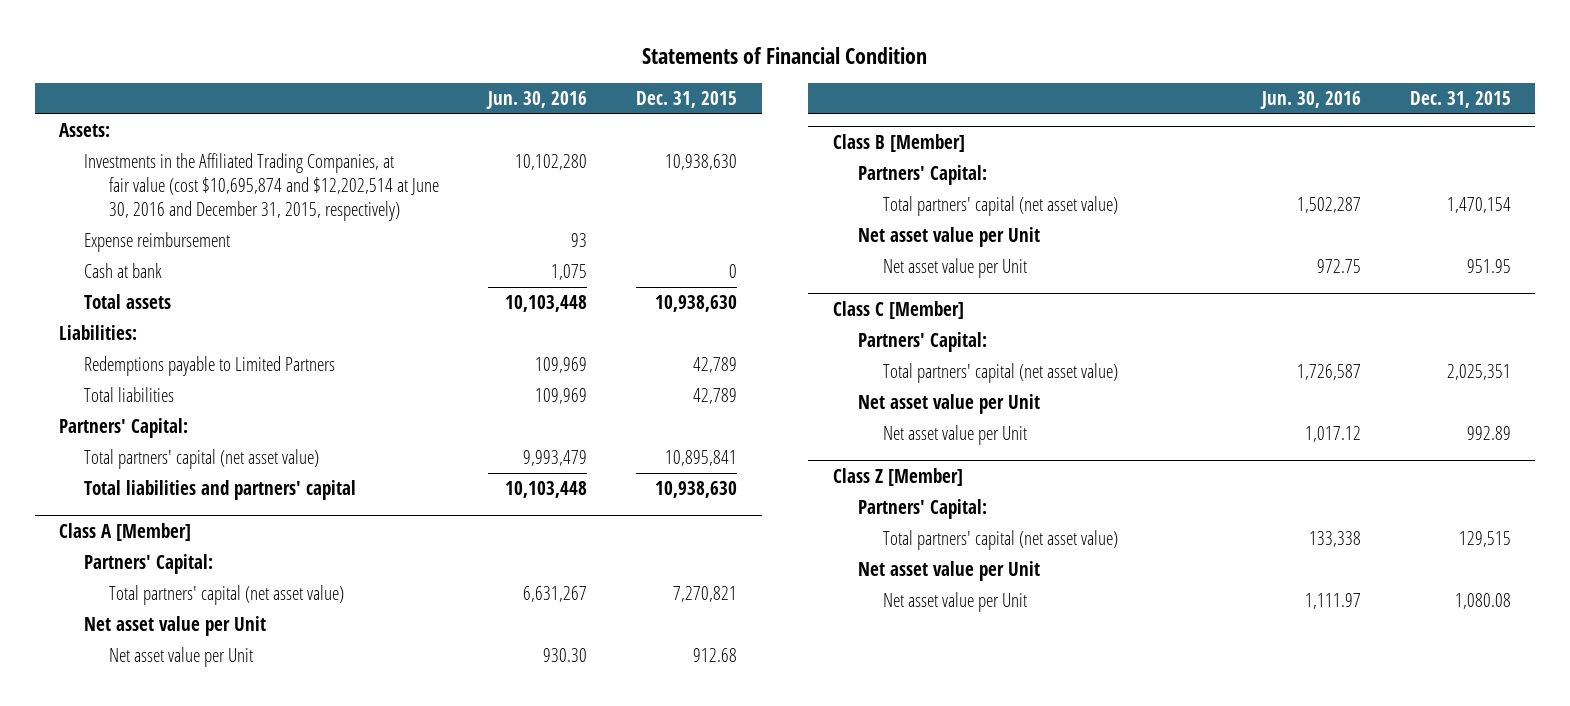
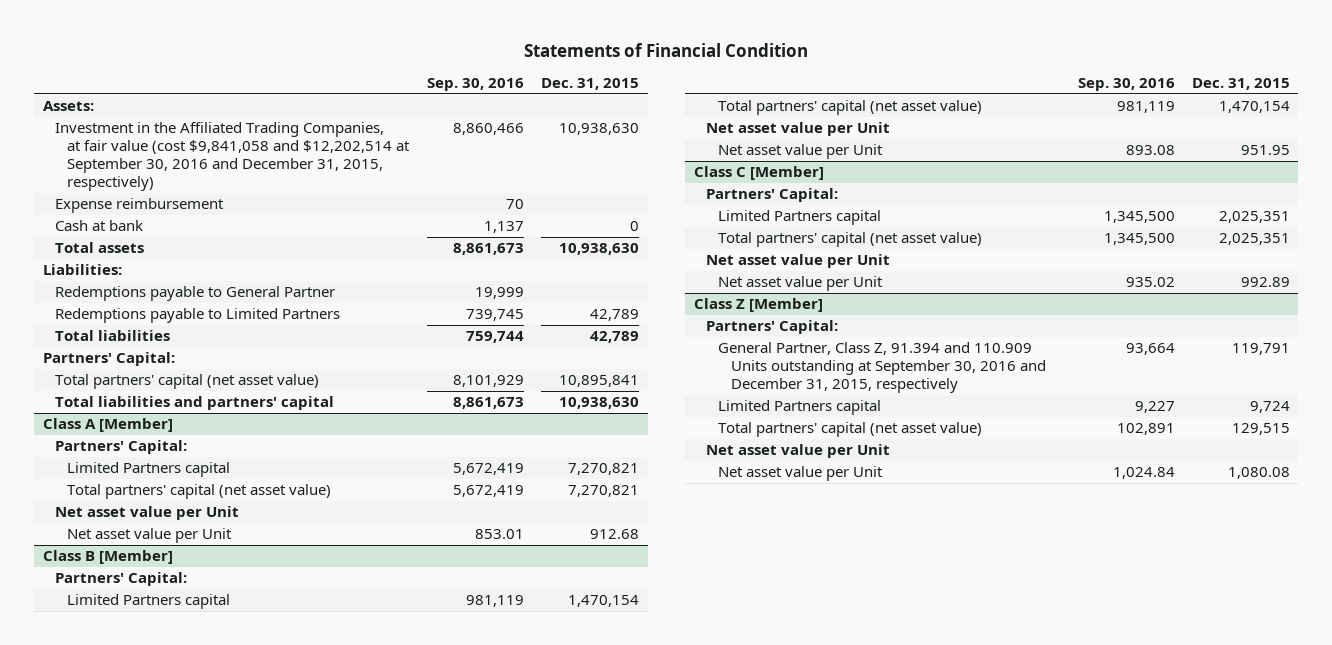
- | Jun. 30, 2016 | Dec. 31, 2015
+ | Sep. 30, 2016 | Dec. 31, 2015
- Investments in the Affiliated Trading Companies, at fair value (cost $10,695,874 and $12,202,514 at June 30, 2016 and December 31, 2015, respectively) | 10,102,280 | 10,938,630
+ Investment in the Affiliated Trading Companies, at fair value (cost $9,841,058 and $12,202,514 at September 30, 2016 and December 31, 2015, respectively) | 8,860,466 | 10,938,630
+ Redemptions payable to General Partner | 19,999 |
@ Class A [Member]
+ Limited Partners capital | 5,672,419 | 7,270,821
@ Class B [Member]
+ Limited Partners capital | 981,119 | 1,470,154
@ Class C [Member]
+ Limited Partners capital | 1,345,500 | 2,025,351
@ Class Z [Member]
+ General Partner, Class Z, 91.394 and 110.909 Units outstanding at September 30, 2016 and December 31, 2015, respectively | 93,664 | 119,791
+ Limited Partners capital | 9,227 | 9,724

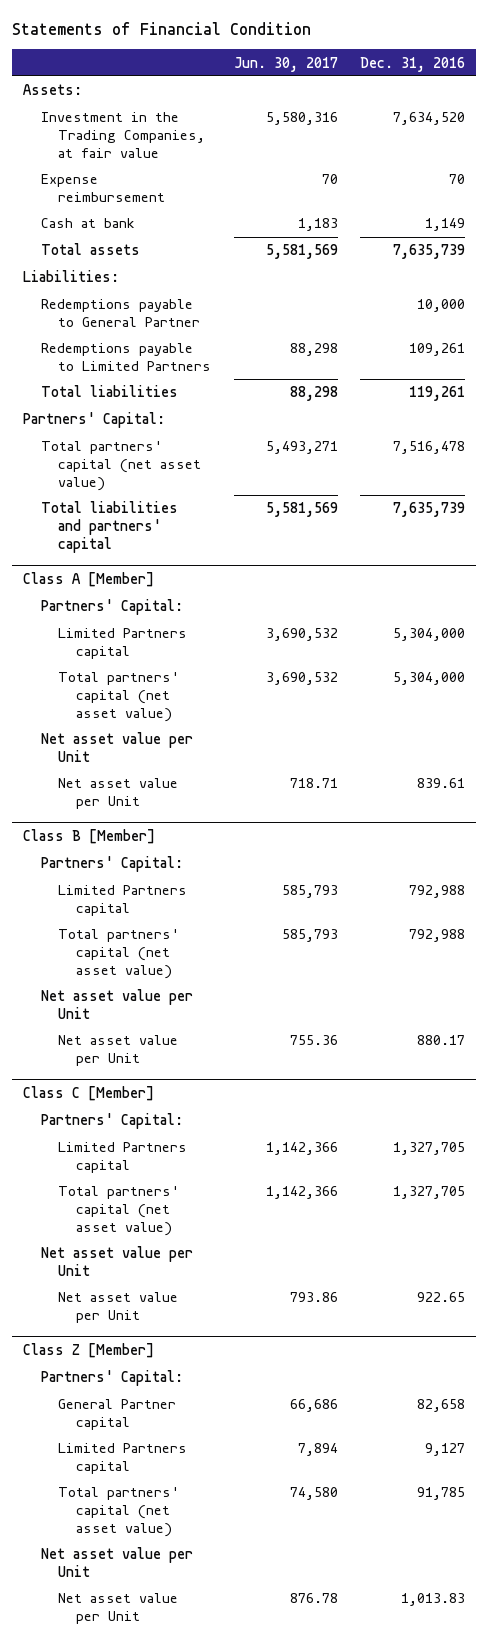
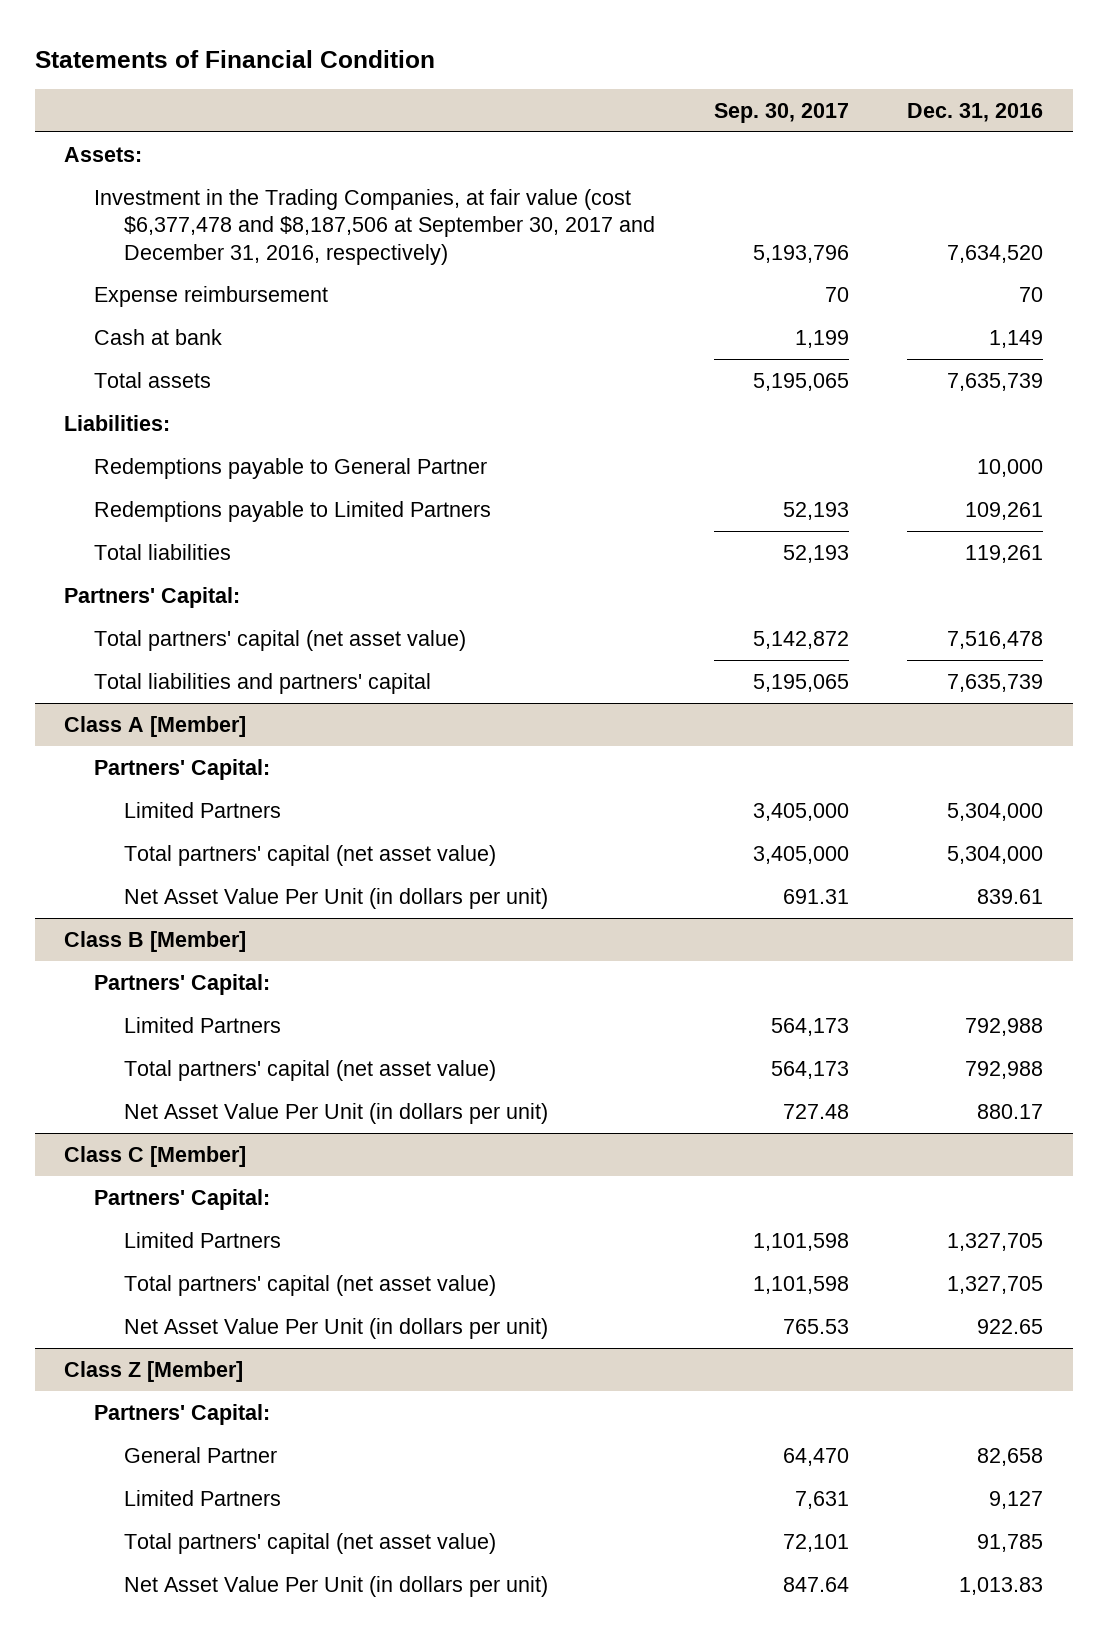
- | Jun. 30, 2017 | Dec. 31, 2016
+ | Sep. 30, 2017 | Dec. 31, 2016
- Investment in the Trading Companies, at fair value | 5,580,316 | 7,634,520
+ Investment in the Trading Companies, at fair value (cost $6,377,478 and $8,187,506 at September 30, 2017 and December 31, 2016, respectively) | 5,193,796 | 7,634,520
@ Class A [Member]
- Limited Partners capital | 3,690,532 | 5,304,000
+ Limited Partners | 3,405,000 | 5,304,000
- Net asset value per Unit
- Net asset value per Unit | 718.71 | 839.61
+ Net Asset Value Per Unit (in dollars per unit) | 691.31 | 839.61
@ Class B [Member]
- Limited Partners capital | 585,793 | 792,988
+ Limited Partners | 564,173 | 792,988
- Net asset value per Unit
- Net asset value per Unit | 755.36 | 880.17
+ Net Asset Value Per Unit (in dollars per unit) | 727.48 | 880.17
@ Class C [Member]
- Limited Partners capital | 1,142,366 | 1,327,705
+ Limited Partners | 1,101,598 | 1,327,705
- Net asset value per Unit
- Net asset value per Unit | 793.86 | 922.65
+ Net Asset Value Per Unit (in dollars per unit) | 765.53 | 922.65
@ Class Z [Member]
- General Partner capital | 66,686 | 82,658
- Limited Partners capital | 7,894 | 9,127
+ General Partner | 64,470 | 82,658
+ Limited Partners | 7,631 | 9,127
- Net asset value per Unit
- Net asset value per Unit | 876.78 | 1,013.83
+ Net Asset Value Per Unit (in dollars per unit) | 847.64 | 1,013.83

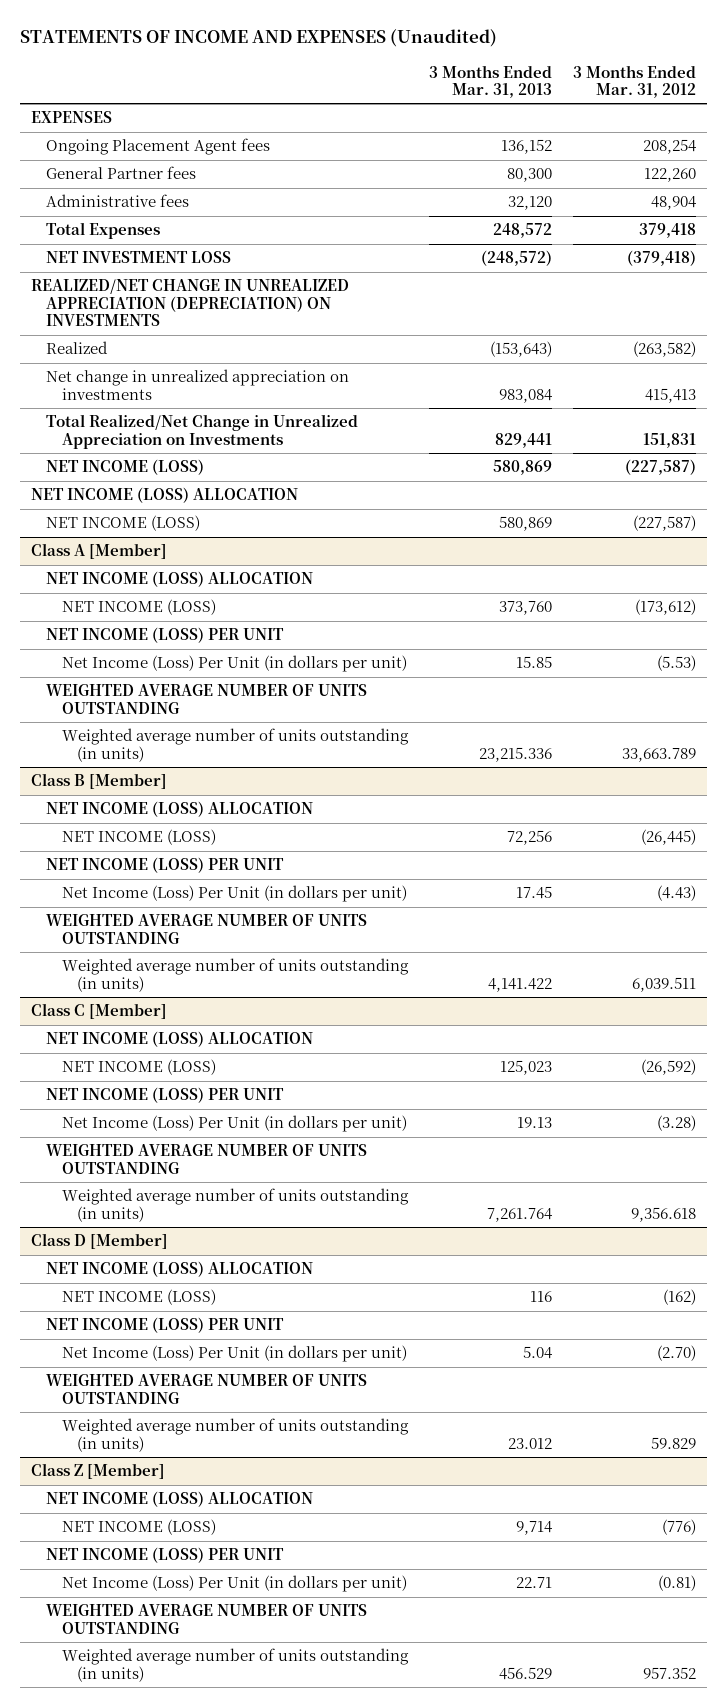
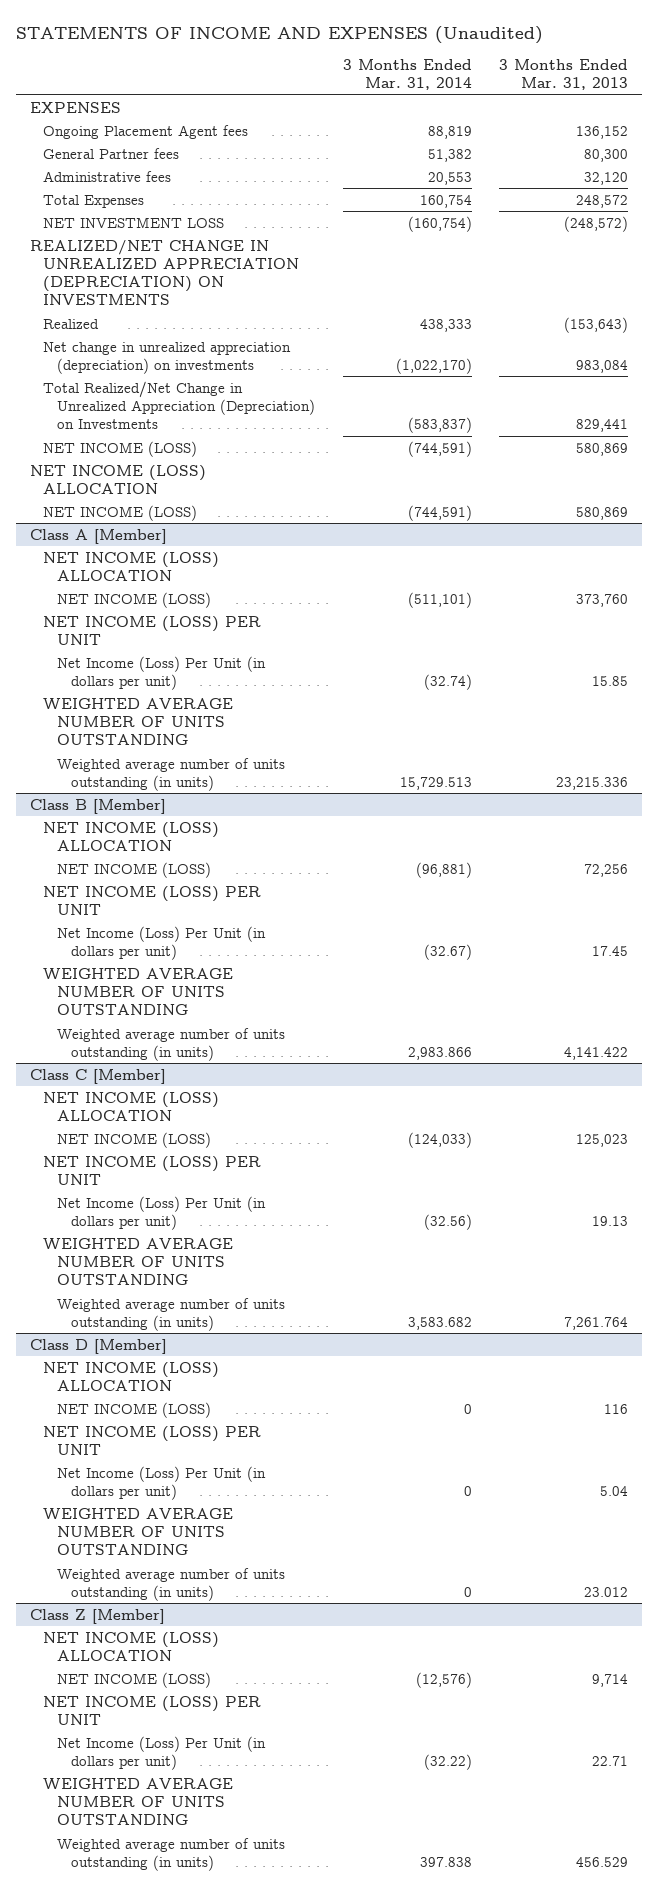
- | 3 Months Ended Mar. 31, 2013 | 3 Months Ended Mar. 31, 2012
+ | 3 Months Ended Mar. 31, 2014 | 3 Months Ended Mar. 31, 2013
- Net change in unrealized appreciation on investments | 983,084 | 415,413
- Total Realized/Net Change in Unrealized Appreciation on Investments | 829,441 | 151,831
+ Net change in unrealized appreciation (depreciation) on investments | (1,022,170) | 983,084
+ Total Realized/Net Change in Unrealized Appreciation (Depreciation) on Investments | (583,837) | 829,441

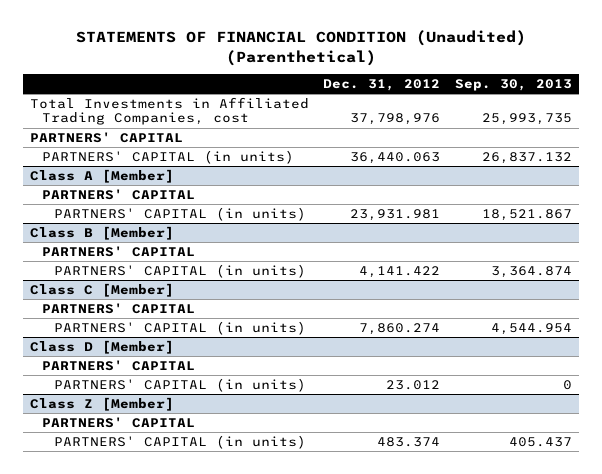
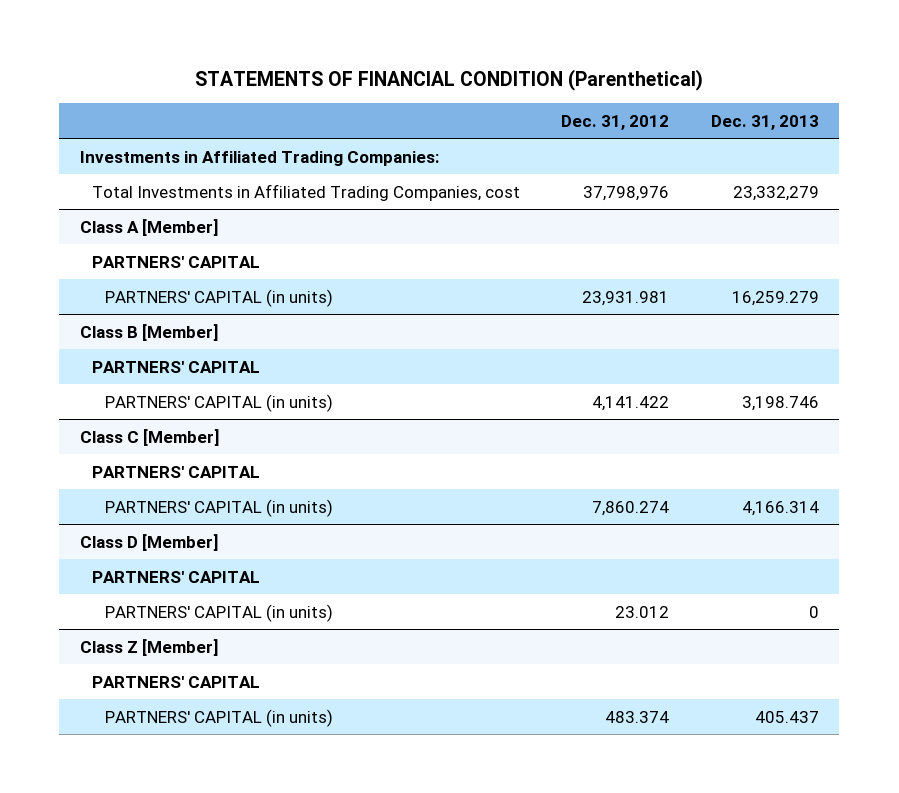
- STATEMENTS OF FINANCIAL CONDITION (Unaudited) (Parenthetical)
+ STATEMENTS OF FINANCIAL CONDITION (Parenthetical)
- | Dec. 31, 2012 | Sep. 30, 2013
+ | Dec. 31, 2012 | Dec. 31, 2013
+ Investments in Affiliated Trading Companies:
- PARTNERS' CAPITAL
- PARTNERS' CAPITAL (in units) | 36,440.063 | 26,837.132

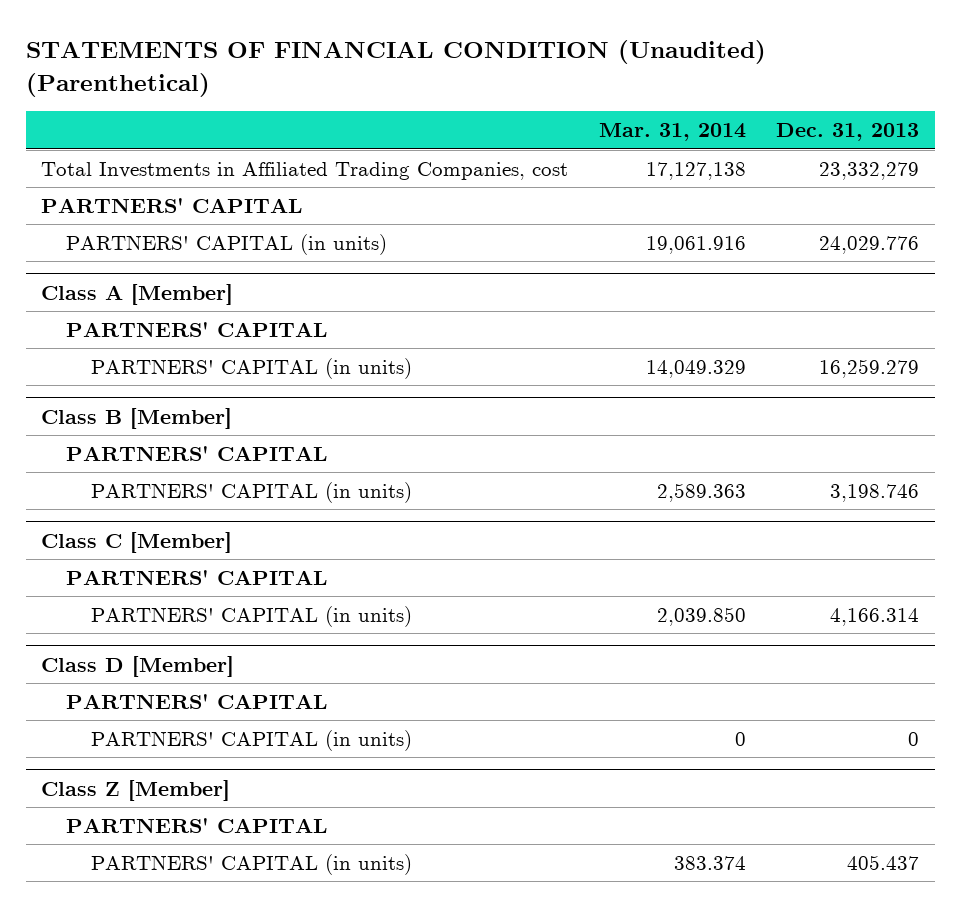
- STATEMENTS OF FINANCIAL CONDITION (Parenthetical)
+ STATEMENTS OF FINANCIAL CONDITION (Unaudited) (Parenthetical)
- | Dec. 31, 2012 | Dec. 31, 2013
+ | Mar. 31, 2014 | Dec. 31, 2013
- Investments in Affiliated Trading Companies:
+ PARTNERS' CAPITAL
+ PARTNERS' CAPITAL (in units) | 19,061.916 | 24,029.776

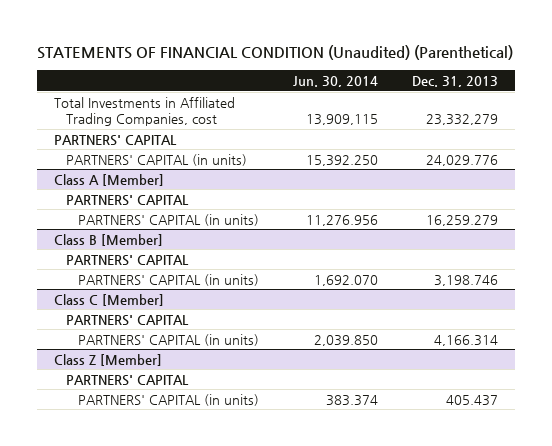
- | Mar. 31, 2014 | Dec. 31, 2013
+ | Jun. 30, 2014 | Dec. 31, 2013
- Class D [Member]
- PARTNERS' CAPITAL
- PARTNERS' CAPITAL (in units) | 0 | 0

